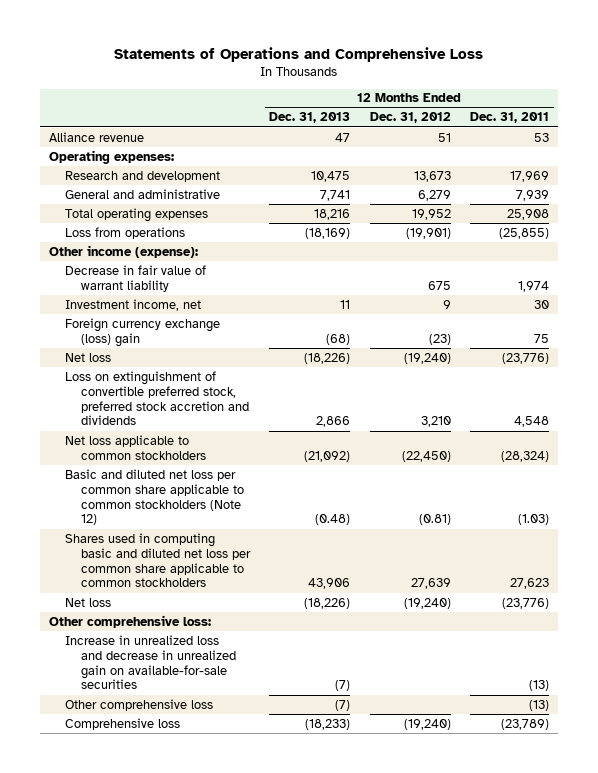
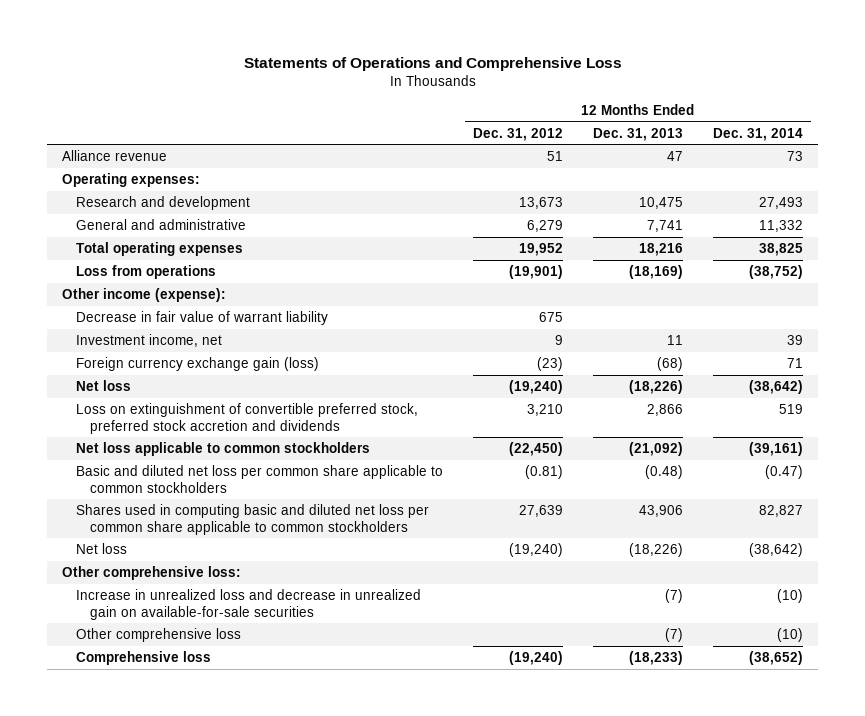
- | 12 Months Ended Dec. 31, 2013 | 12 Months Ended Dec. 31, 2012 | 12 Months Ended Dec. 31, 2011
+ | 12 Months Ended Dec. 31, 2012 | 12 Months Ended Dec. 31, 2013 | 12 Months Ended Dec. 31, 2014
- Foreign currency exchange (loss) gain | (68) | (23) | 75
+ Foreign currency exchange gain (loss) | (23) | (68) | 71
- Basic and diluted net loss per common share applicable to common stockholders (Note 12) | (0.48) | (0.81) | (1.03)
+ Basic and diluted net loss per common share applicable to common stockholders | (0.81) | (0.48) | (0.47)

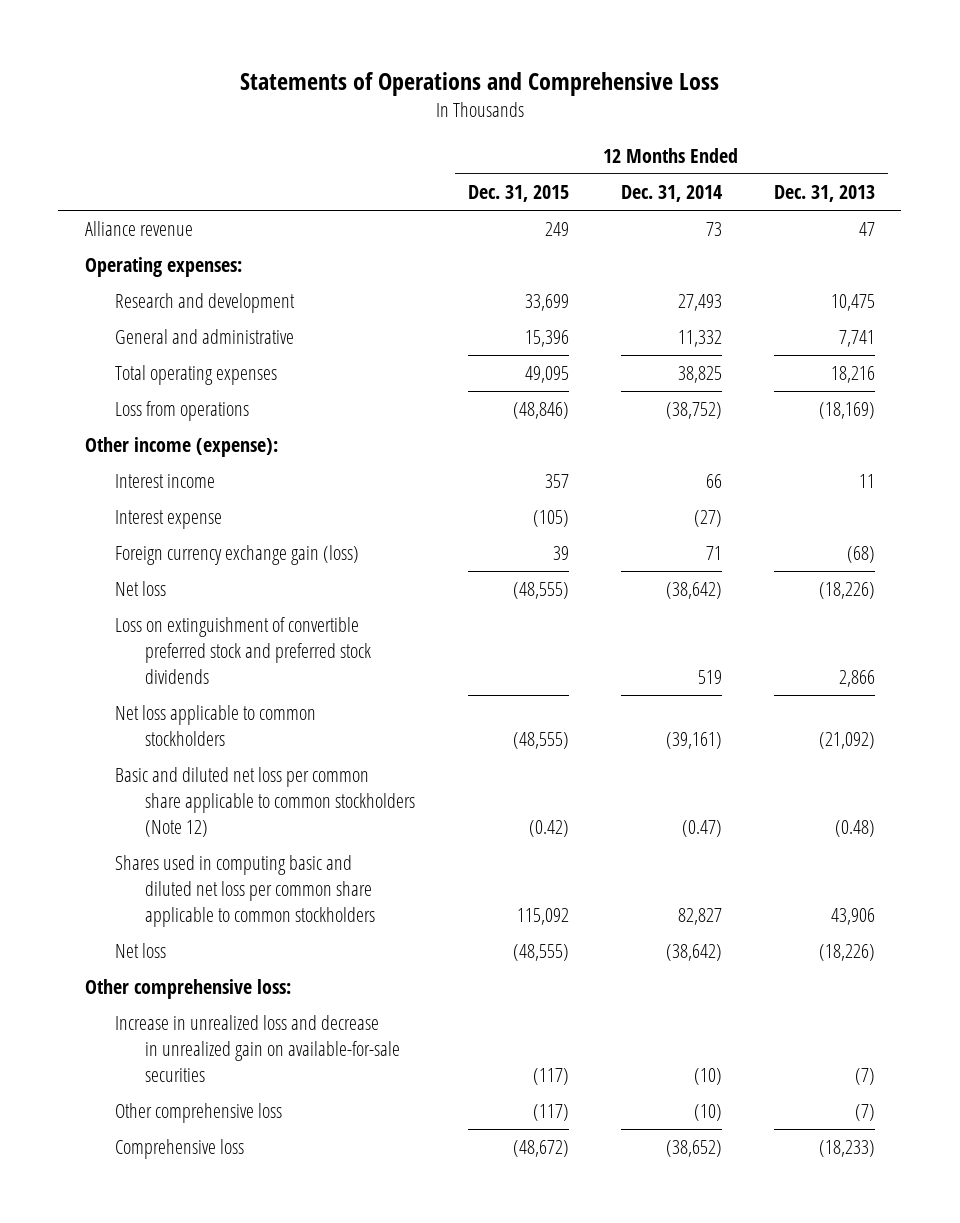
- | 12 Months Ended Dec. 31, 2012 | 12 Months Ended Dec. 31, 2013 | 12 Months Ended Dec. 31, 2014
+ | 12 Months Ended Dec. 31, 2015 | 12 Months Ended Dec. 31, 2014 | 12 Months Ended Dec. 31, 2013
- Decrease in fair value of warrant liability | 675 | |
- Investment income, net | 9 | 11 | 39
+ Interest income | 357 | 66 | 11
+ Interest expense | (105) | (27) |
- Loss on extinguishment of convertible preferred stock, preferred stock accretion and dividends | 3,210 | 2,866 | 519
+ Loss on extinguishment of convertible preferred stock and preferred stock dividends | | 519 | 2,866
- Basic and diluted net loss per common share applicable to common stockholders | (0.81) | (0.48) | (0.47)
+ Basic and diluted net loss per common share applicable to common stockholders (Note 12) | (0.42) | (0.47) | (0.48)

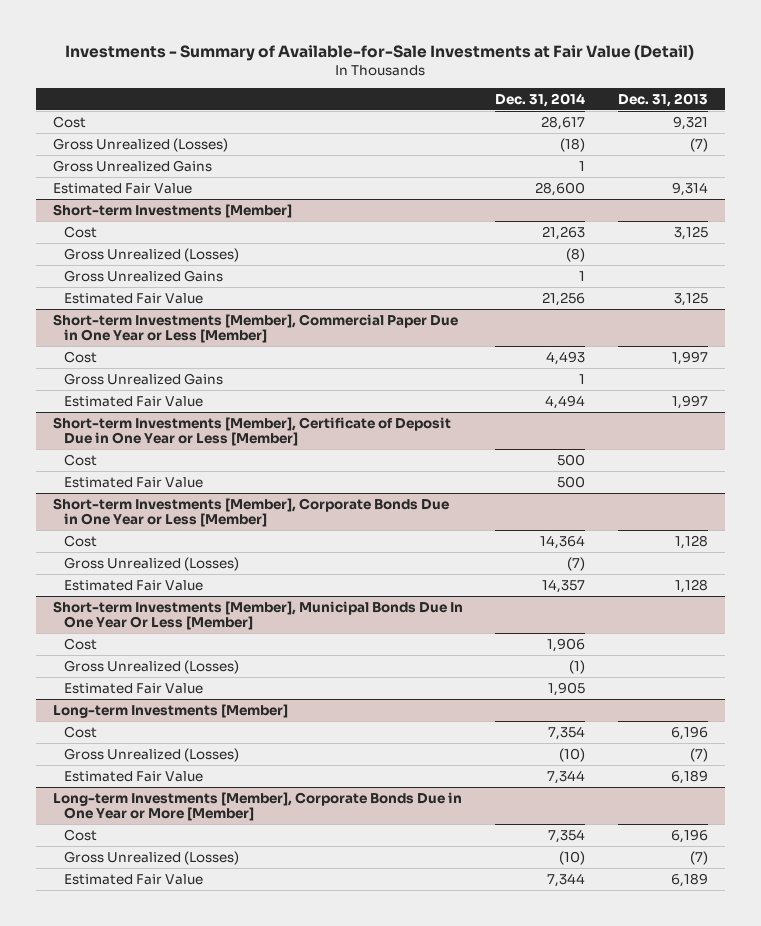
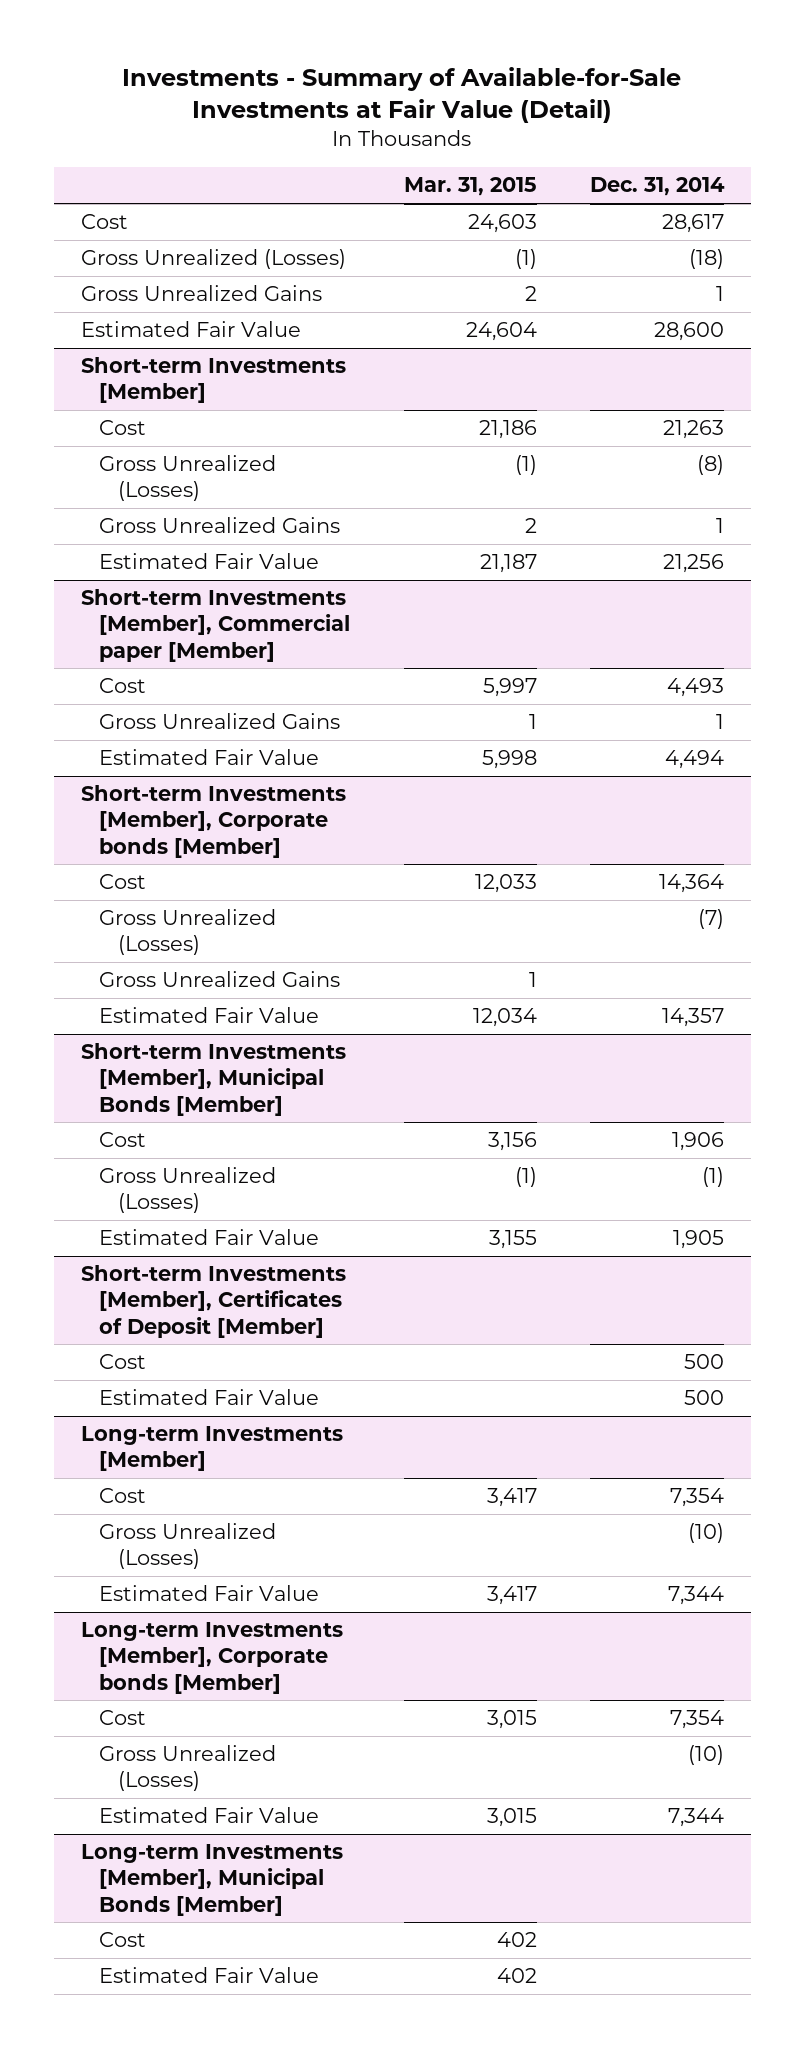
- | Dec. 31, 2014 | Dec. 31, 2013
+ | Mar. 31, 2015 | Dec. 31, 2014
- Short-term Investments [Member], Commercial Paper Due in One Year or Less [Member]
+ Short-term Investments [Member], Commercial paper [Member]
- Short-term Investments [Member], Certificate of Deposit Due in One Year or Less [Member]
- Cost | 500 |
- Estimated Fair Value | 500 |
- Short-term Investments [Member], Corporate Bonds Due in One Year or Less [Member]
+ Short-term Investments [Member], Corporate bonds [Member]
+ Gross Unrealized Gains | 1 |
- Short-term Investments [Member], Municipal Bonds Due In One Year Or Less [Member]
+ Short-term Investments [Member], Municipal Bonds [Member]
+ Short-term Investments [Member], Certificates of Deposit [Member]
+ Cost | | 500
+ Estimated Fair Value | | 500
- Long-term Investments [Member], Corporate Bonds Due in One Year or More [Member]
+ Long-term Investments [Member], Corporate bonds [Member]
+ Long-term Investments [Member], Municipal Bonds [Member]
+ Cost | 402 |
+ Estimated Fair Value | 402 |

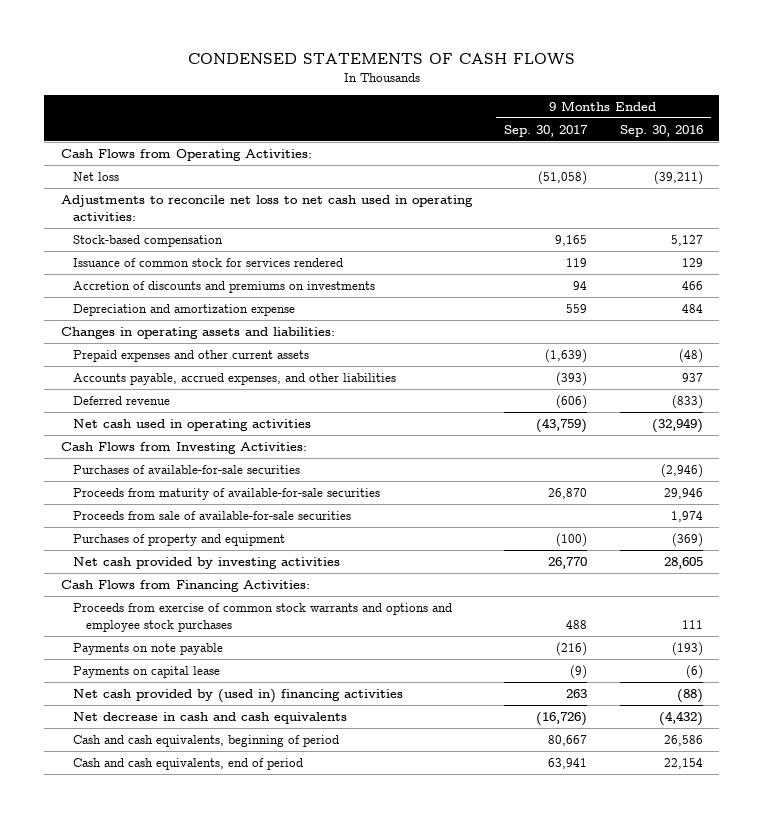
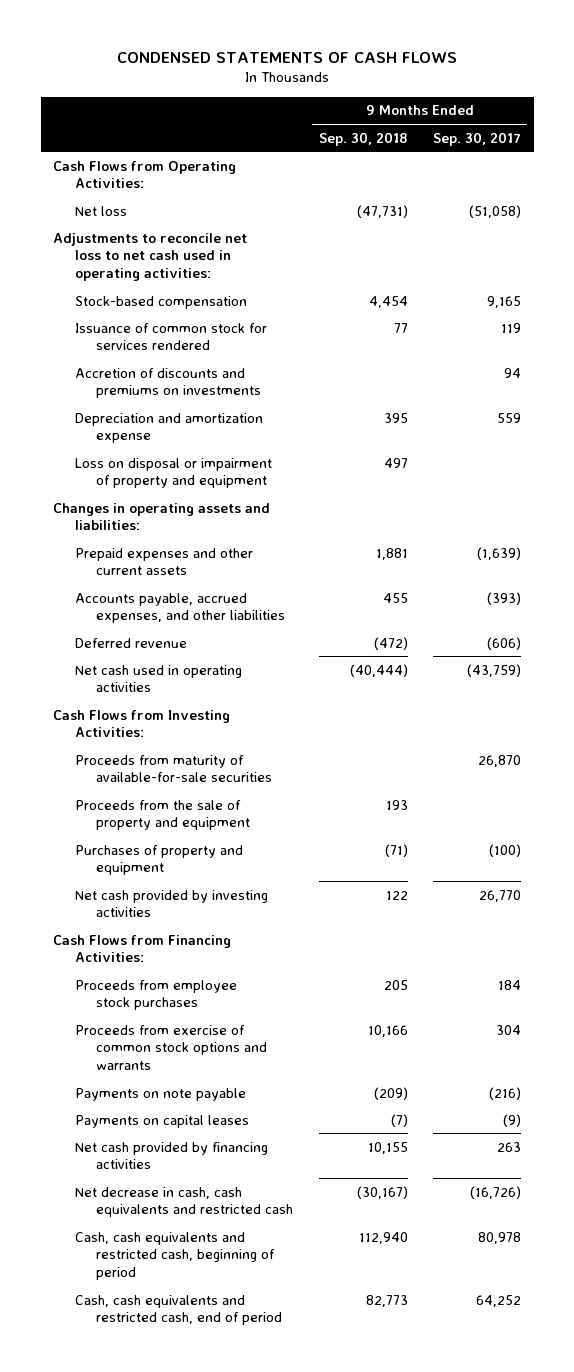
- | 9 Months Ended Sep. 30, 2017 | 9 Months Ended Sep. 30, 2016
+ | 9 Months Ended Sep. 30, 2018 | 9 Months Ended Sep. 30, 2017
+ Loss on disposal or impairment of property and equipment | 497 |
- Purchases of available-for-sale securities | | (2,946)
- Proceeds from sale of available-for-sale securities | | 1,974
+ Proceeds from the sale of property and equipment | 193 |
- Proceeds from exercise of common stock warrants and options and employee stock purchases | 488 | 111
+ Proceeds from employee stock purchases | 205 | 184
+ Proceeds from exercise of common stock options and warrants | 10,166 | 304
- Payments on capital lease | (9) | (6)
- Net cash provided by (used in) financing activities | 263 | (88)
- Net decrease in cash and cash equivalents | (16,726) | (4,432)
- Cash and cash equivalents, beginning of period | 80,667 | 26,586
- Cash and cash equivalents, end of period | 63,941 | 22,154
+ Payments on capital leases | (7) | (9)
+ Net cash provided by financing activities | 10,155 | 263
+ Net decrease in cash, cash equivalents and restricted cash | (30,167) | (16,726)
+ Cash, cash equivalents and restricted cash, beginning of period | 112,940 | 80,978
+ Cash, cash equivalents and restricted cash, end of period | 82,773 | 64,252

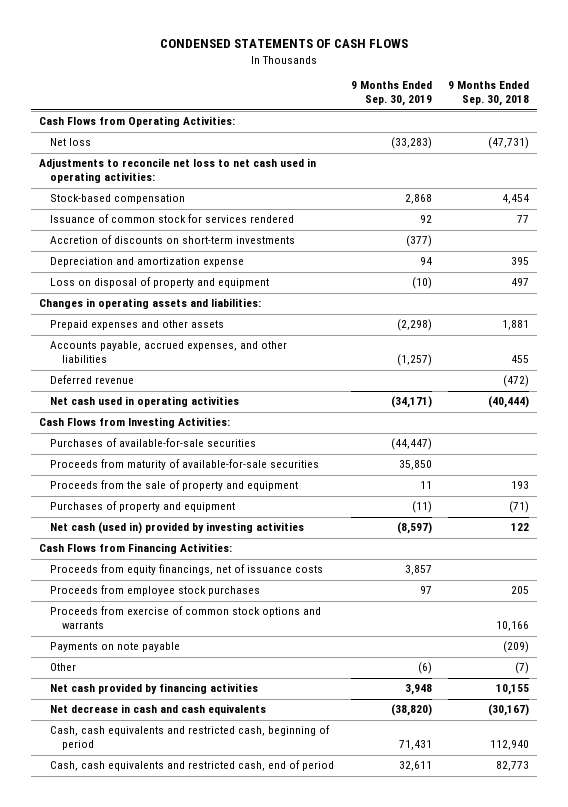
- | 9 Months Ended Sep. 30, 2018 | 9 Months Ended Sep. 30, 2017
+ | 9 Months Ended Sep. 30, 2019 | 9 Months Ended Sep. 30, 2018
- Accretion of discounts and premiums on investments | | 94
+ Accretion of discounts on short-term investments | (377) |
- Loss on disposal or impairment of property and equipment | 497 |
+ Loss on disposal of property and equipment | (10) | 497
- Prepaid expenses and other current assets | 1,881 | (1,639)
+ Prepaid expenses and other assets | (2,298) | 1,881
+ Purchases of available-for-sale securities | (44,447) |
- Net cash provided by investing activities | 122 | 26,770
+ Net cash (used in) provided by investing activities | (8,597) | 122
+ Proceeds from equity financings, net of issuance costs | 3,857 |
- Payments on capital leases | (7) | (9)
+ Other | (6) | (7)
- Net decrease in cash, cash equivalents and restricted cash | (30,167) | (16,726)
+ Net decrease in cash and cash equivalents | (38,820) | (30,167)

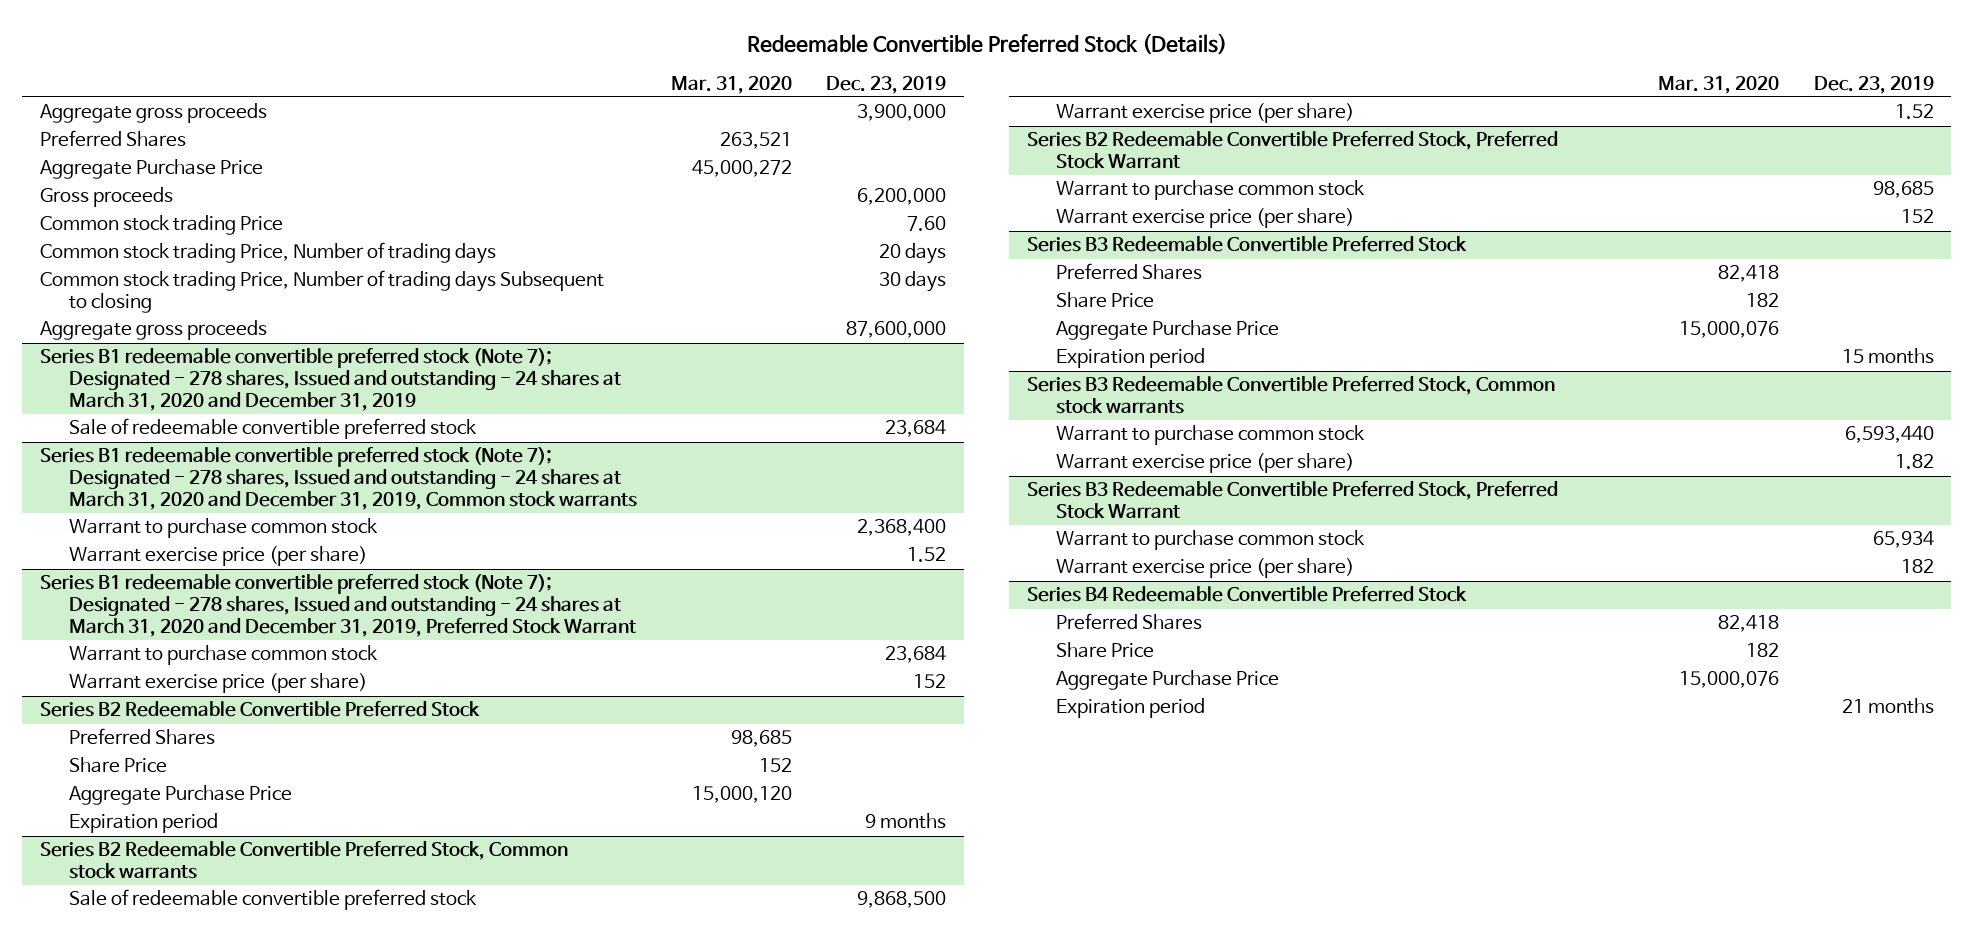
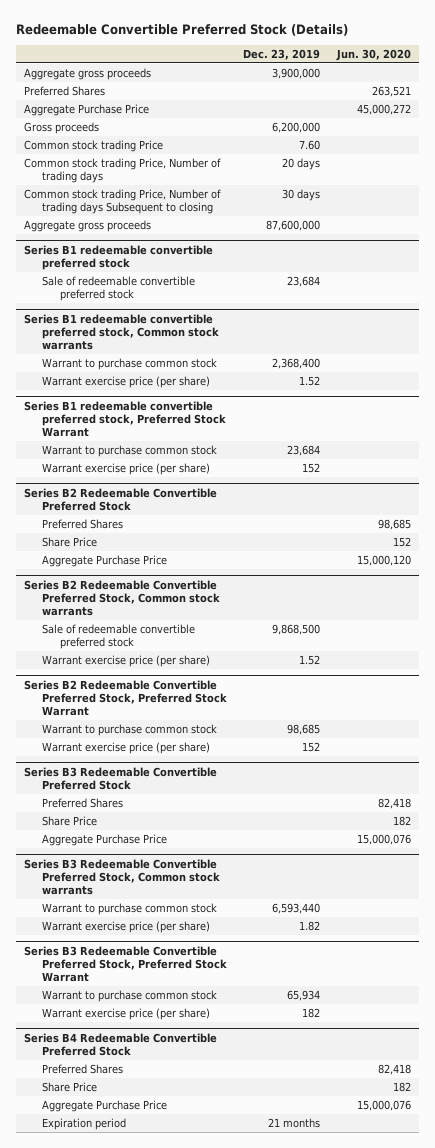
- | Mar. 31, 2020 | Dec. 23, 2019
+ | Dec. 23, 2019 | Jun. 30, 2020
- Series B1 redeemable convertible preferred stock (Note 7); Designated - 278 shares, Issued and outstanding - 24 shares at March 31, 2020 and December 31, 2019
+ Series B1 redeemable convertible preferred stock
- Series B1 redeemable convertible preferred stock (Note 7); Designated - 278 shares, Issued and outstanding - 24 shares at March 31, 2020 and December 31, 2019, Common stock warrants
+ Series B1 redeemable convertible preferred stock, Common stock warrants
- Series B1 redeemable convertible preferred stock (Note 7); Designated - 278 shares, Issued and outstanding - 24 shares at March 31, 2020 and December 31, 2019, Preferred Stock Warrant
+ Series B1 redeemable convertible preferred stock, Preferred Stock Warrant
@ Series B2 Redeemable Convertible Preferred Stock
- Expiration period | | 9 months
@ Series B3 Redeemable Convertible Preferred Stock
- Expiration period | | 15 months

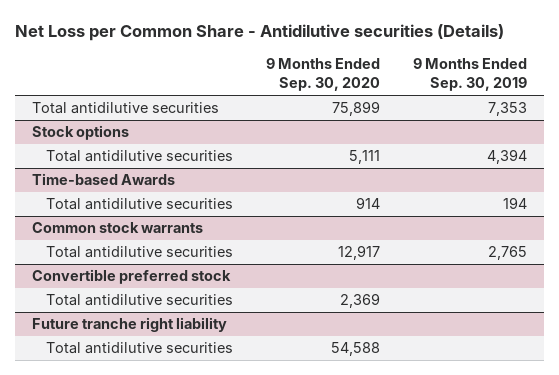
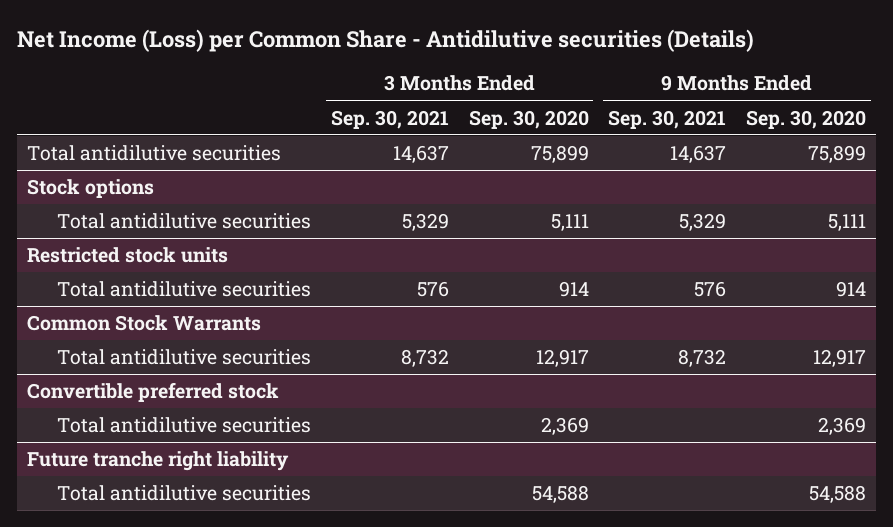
- Net Loss per Common Share - Antidilutive securities (Details)
+ Net Income (Loss) per Common Share - Antidilutive securities (Details)
- | 9 Months Ended Sep. 30, 2020 | 9 Months Ended Sep. 30, 2019
+ | 3 Months Ended Sep. 30, 2021 | 3 Months Ended Sep. 30, 2020 | 9 Months Ended Sep. 30, 2021 | 9 Months Ended Sep. 30, 2020
- Time-based Awards
+ Restricted stock units
- Common stock warrants
+ Common Stock Warrants

